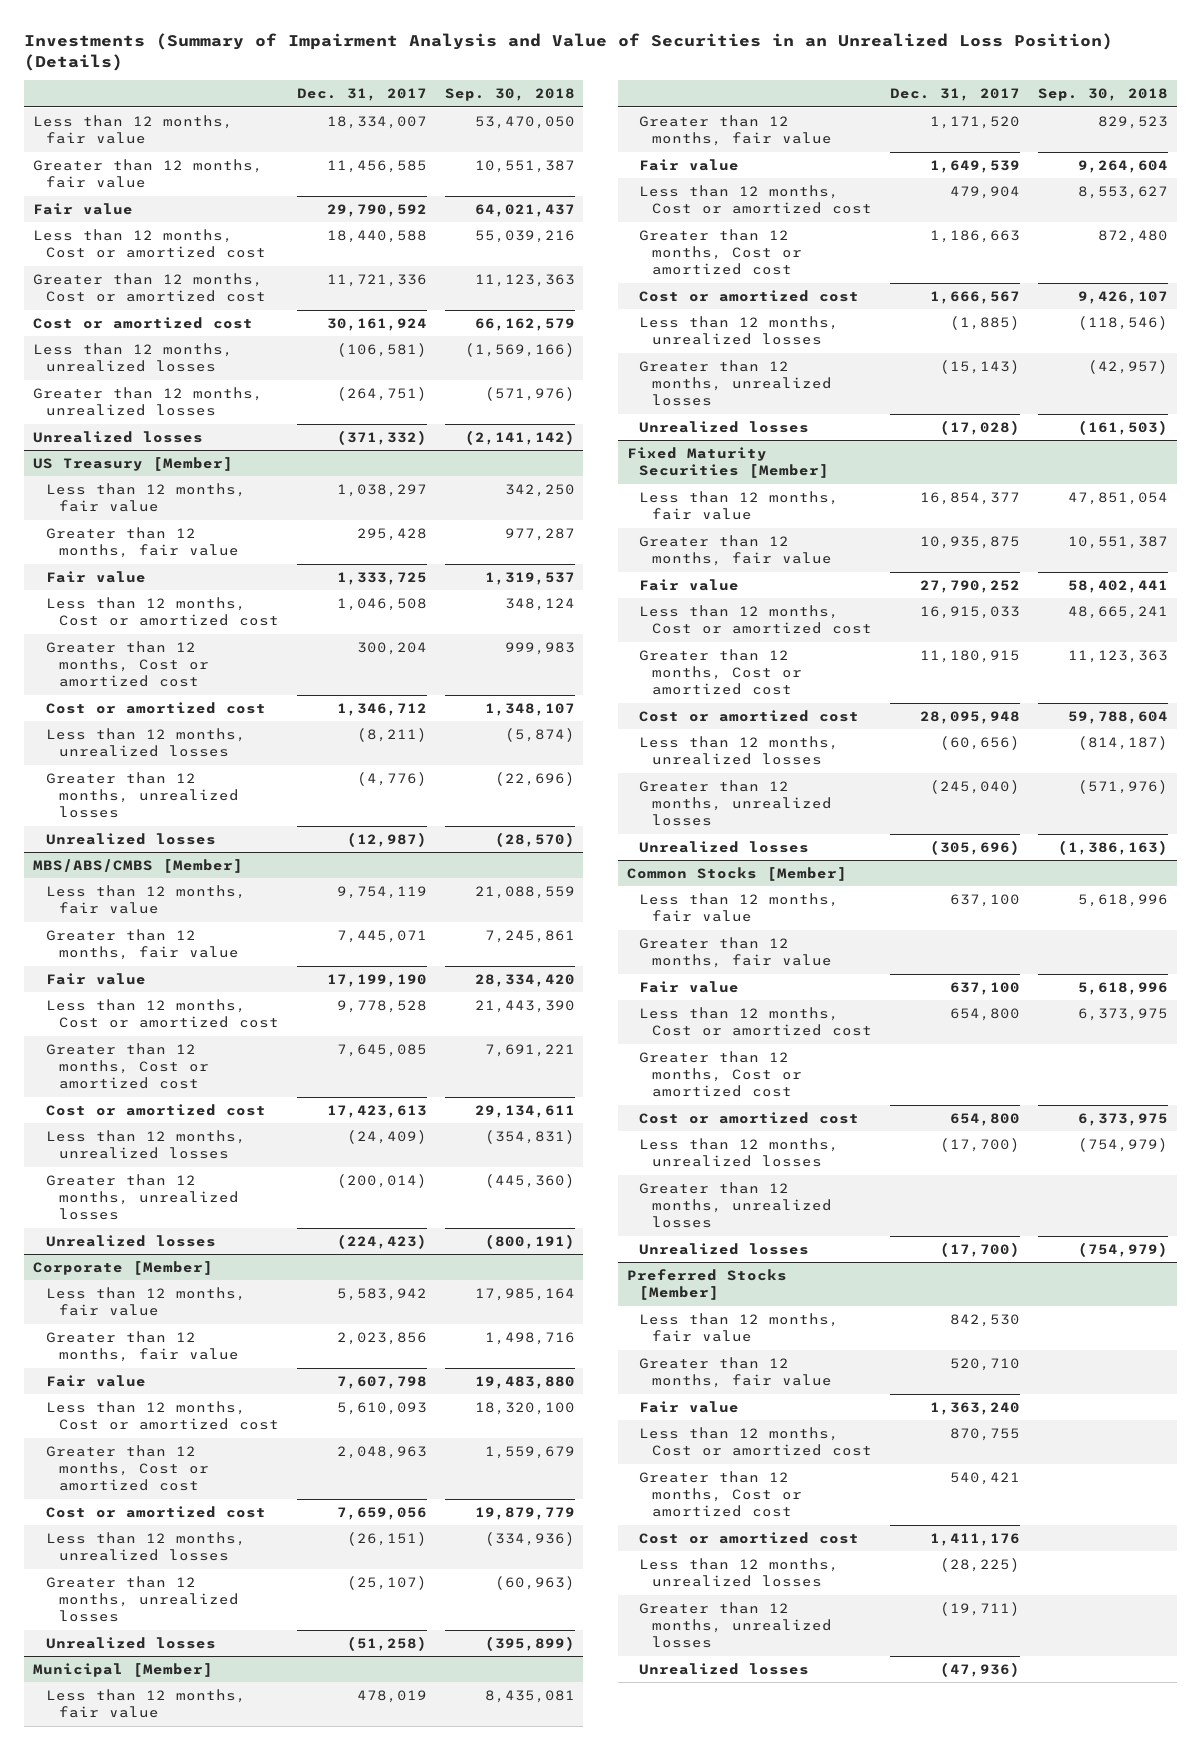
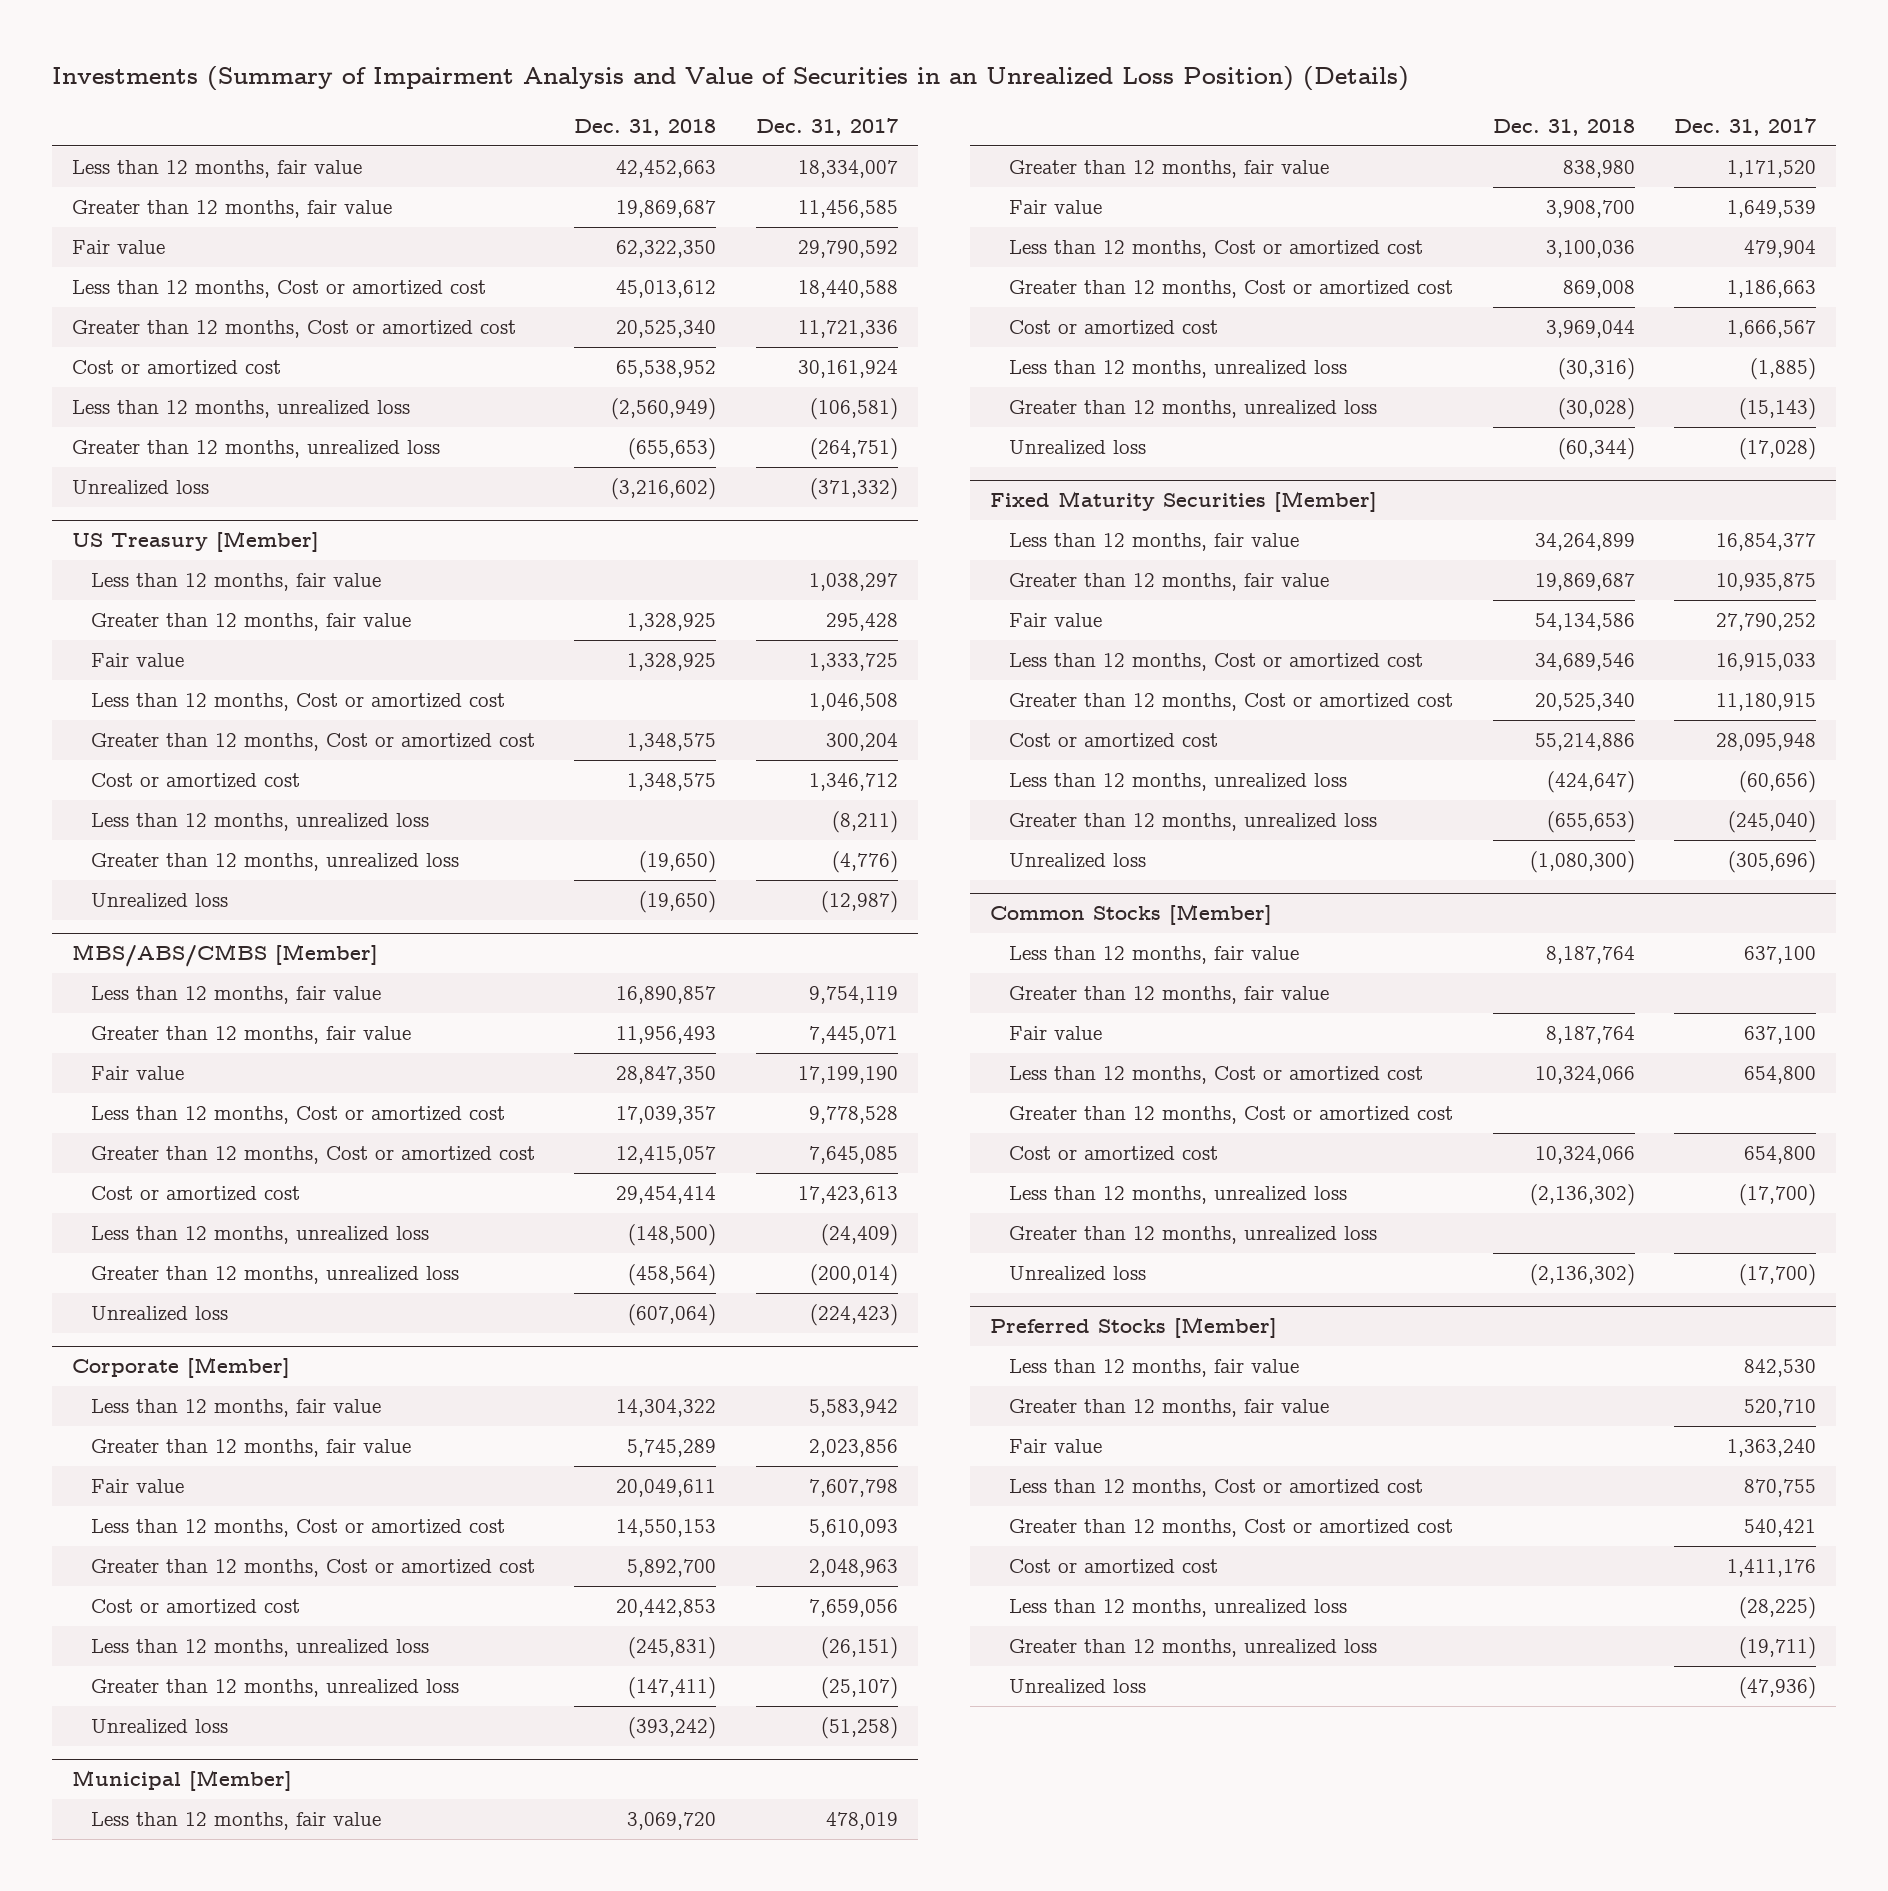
- | Dec. 31, 2017 | Sep. 30, 2018
+ | Dec. 31, 2018 | Dec. 31, 2017
- Less than 12 months, unrealized losses | (106,581) | (1,569,166)
- Greater than 12 months, unrealized losses | (264,751) | (571,976)
- Unrealized losses | (371,332) | (2,141,142)
+ Less than 12 months, unrealized loss | (2,560,949) | (106,581)
+ Greater than 12 months, unrealized loss | (655,653) | (264,751)
+ Unrealized loss | (3,216,602) | (371,332)
@ US Treasury [Member]
- Less than 12 months, unrealized losses | (8,211) | (5,874)
- Greater than 12 months, unrealized losses | (4,776) | (22,696)
- Unrealized losses | (12,987) | (28,570)
+ Less than 12 months, unrealized loss | | (8,211)
+ Greater than 12 months, unrealized loss | (19,650) | (4,776)
+ Unrealized loss | (19,650) | (12,987)
@ MBS/ABS/CMBS [Member]
- Less than 12 months, unrealized losses | (24,409) | (354,831)
- Greater than 12 months, unrealized losses | (200,014) | (445,360)
- Unrealized losses | (224,423) | (800,191)
+ Less than 12 months, unrealized loss | (148,500) | (24,409)
+ Greater than 12 months, unrealized loss | (458,564) | (200,014)
+ Unrealized loss | (607,064) | (224,423)
@ Corporate [Member]
- Less than 12 months, unrealized losses | (26,151) | (334,936)
- Greater than 12 months, unrealized losses | (25,107) | (60,963)
- Unrealized losses | (51,258) | (395,899)
+ Less than 12 months, unrealized loss | (245,831) | (26,151)
+ Greater than 12 months, unrealized loss | (147,411) | (25,107)
+ Unrealized loss | (393,242) | (51,258)
@ Municipal [Member]
- Less than 12 months, unrealized losses | (1,885) | (118,546)
- Greater than 12 months, unrealized losses | (15,143) | (42,957)
- Unrealized losses | (17,028) | (161,503)
+ Less than 12 months, unrealized loss | (30,316) | (1,885)
+ Greater than 12 months, unrealized loss | (30,028) | (15,143)
+ Unrealized loss | (60,344) | (17,028)
@ Fixed Maturity Securities [Member]
- Less than 12 months, unrealized losses | (60,656) | (814,187)
- Greater than 12 months, unrealized losses | (245,040) | (571,976)
- Unrealized losses | (305,696) | (1,386,163)
+ Less than 12 months, unrealized loss | (424,647) | (60,656)
+ Greater than 12 months, unrealized loss | (655,653) | (245,040)
+ Unrealized loss | (1,080,300) | (305,696)
@ Common Stocks [Member]
- Less than 12 months, unrealized losses | (17,700) | (754,979)
- Greater than 12 months, unrealized losses
- Unrealized losses | (17,700) | (754,979)
+ Less than 12 months, unrealized loss | (2,136,302) | (17,700)
+ Greater than 12 months, unrealized loss
+ Unrealized loss | (2,136,302) | (17,700)
@ Preferred Stocks [Member]
- Less than 12 months, unrealized losses | (28,225) |
- Greater than 12 months, unrealized losses | (19,711) |
- Unrealized losses | (47,936) |
+ Less than 12 months, unrealized loss | | (28,225)
+ Greater than 12 months, unrealized loss | | (19,711)
+ Unrealized loss | | (47,936)

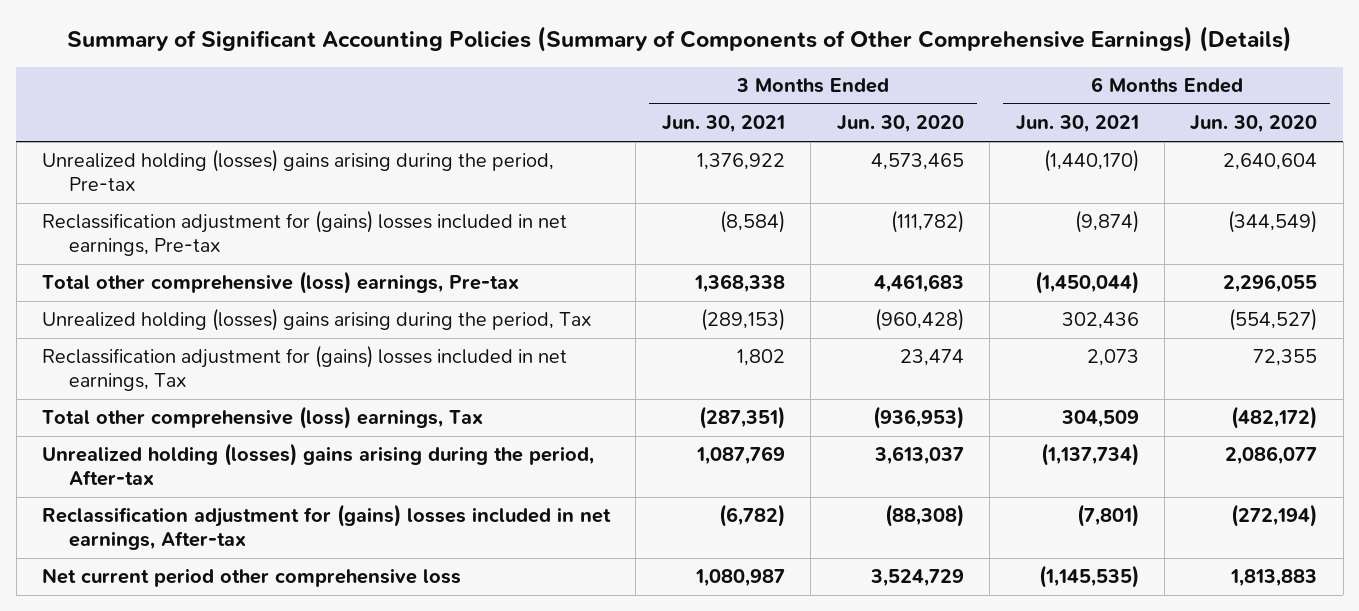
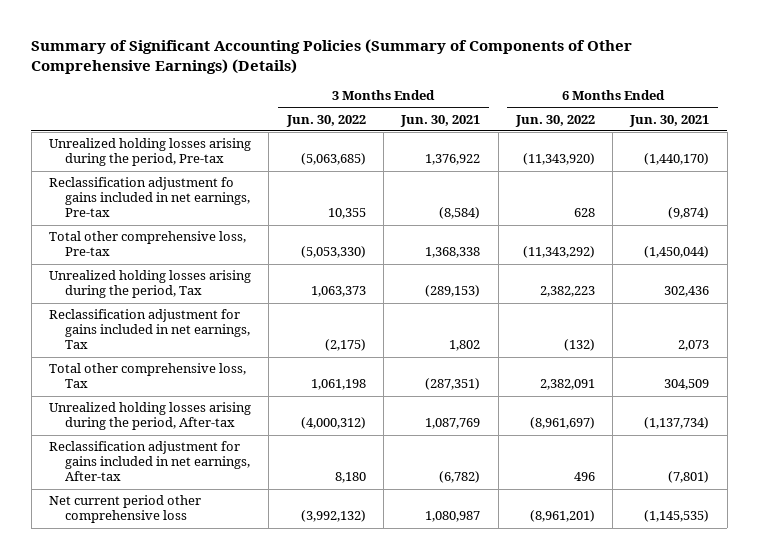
- | 3 Months Ended Jun. 30, 2021 | 3 Months Ended Jun. 30, 2020 | 6 Months Ended Jun. 30, 2021 | 6 Months Ended Jun. 30, 2020
+ | 3 Months Ended Jun. 30, 2022 | 3 Months Ended Jun. 30, 2021 | 6 Months Ended Jun. 30, 2022 | 6 Months Ended Jun. 30, 2021
- Unrealized holding (losses) gains arising during the period, Pre-tax | 1,376,922 | 4,573,465 | (1,440,170) | 2,640,604
- Reclassification adjustment for (gains) losses included in net earnings, Pre-tax | (8,584) | (111,782) | (9,874) | (344,549)
- Total other comprehensive (loss) earnings, Pre-tax | 1,368,338 | 4,461,683 | (1,450,044) | 2,296,055
- Unrealized holding (losses) gains arising during the period, Tax | (289,153) | (960,428) | 302,436 | (554,527)
- Reclassification adjustment for (gains) losses included in net earnings, Tax | 1,802 | 23,474 | 2,073 | 72,355
- Total other comprehensive (loss) earnings, Tax | (287,351) | (936,953) | 304,509 | (482,172)
- Unrealized holding (losses) gains arising during the period, After-tax | 1,087,769 | 3,613,037 | (1,137,734) | 2,086,077
- Reclassification adjustment for (gains) losses included in net earnings, After-tax | (6,782) | (88,308) | (7,801) | (272,194)
+ Unrealized holding losses arising during the period, Pre-tax | (5,063,685) | 1,376,922 | (11,343,920) | (1,440,170)
+ Reclassification adjustment fo gains included in net earnings, Pre-tax | 10,355 | (8,584) | 628 | (9,874)
+ Total other comprehensive loss, Pre-tax | (5,053,330) | 1,368,338 | (11,343,292) | (1,450,044)
+ Unrealized holding losses arising during the period, Tax | 1,063,373 | (289,153) | 2,382,223 | 302,436
+ Reclassification adjustment for gains included in net earnings, Tax | (2,175) | 1,802 | (132) | 2,073
+ Total other comprehensive loss, Tax | 1,061,198 | (287,351) | 2,382,091 | 304,509
+ Unrealized holding losses arising during the period, After-tax | (4,000,312) | 1,087,769 | (8,961,697) | (1,137,734)
+ Reclassification adjustment for gains included in net earnings, After-tax | 8,180 | (6,782) | 496 | (7,801)

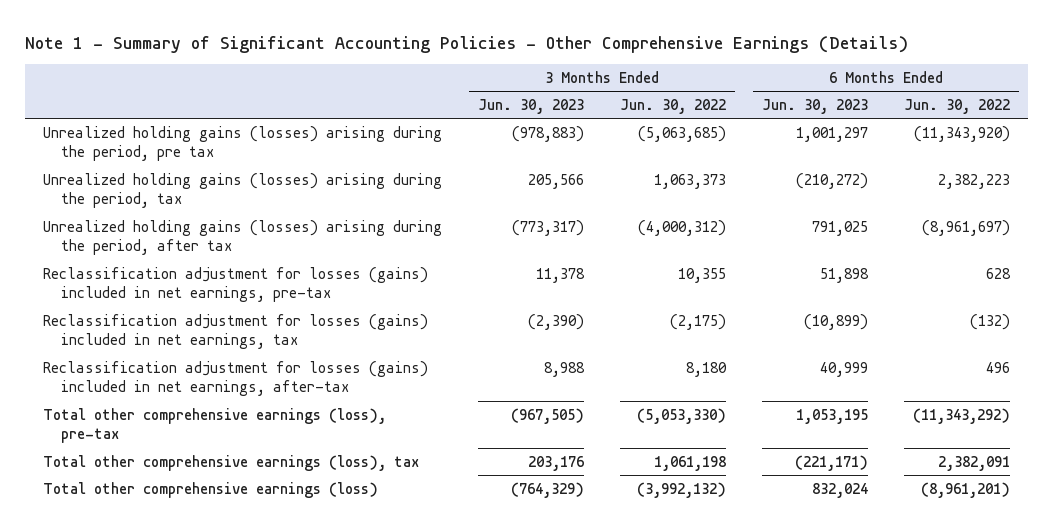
- Summary of Significant Accounting Policies (Summary of Components of Other Comprehensive Earnings) (Details)
+ Note 1 - Summary of Significant Accounting Policies - Other Comprehensive Earnings (Details)
- | 3 Months Ended Jun. 30, 2022 | 3 Months Ended Jun. 30, 2021 | 6 Months Ended Jun. 30, 2022 | 6 Months Ended Jun. 30, 2021
+ | 3 Months Ended Jun. 30, 2023 | 3 Months Ended Jun. 30, 2022 | 6 Months Ended Jun. 30, 2023 | 6 Months Ended Jun. 30, 2022
- Unrealized holding losses arising during the period, Pre-tax | (5,063,685) | 1,376,922 | (11,343,920) | (1,440,170)
- Reclassification adjustment fo gains included in net earnings, Pre-tax | 10,355 | (8,584) | 628 | (9,874)
- Total other comprehensive loss, Pre-tax | (5,053,330) | 1,368,338 | (11,343,292) | (1,450,044)
- Unrealized holding losses arising during the period, Tax | 1,063,373 | (289,153) | 2,382,223 | 302,436
- Reclassification adjustment for gains included in net earnings, Tax | (2,175) | 1,802 | (132) | 2,073
- Total other comprehensive loss, Tax | 1,061,198 | (287,351) | 2,382,091 | 304,509
- Unrealized holding losses arising during the period, After-tax | (4,000,312) | 1,087,769 | (8,961,697) | (1,137,734)
- Reclassification adjustment for gains included in net earnings, After-tax | 8,180 | (6,782) | 496 | (7,801)
- Net current period other comprehensive loss | (3,992,132) | 1,080,987 | (8,961,201) | (1,145,535)
+ Unrealized holding gains (losses) arising during the period, pre tax | (978,883) | (5,063,685) | 1,001,297 | (11,343,920)
+ Unrealized holding gains (losses) arising during the period, tax | 205,566 | 1,063,373 | (210,272) | 2,382,223
+ Unrealized holding gains (losses) arising during the period, after tax | (773,317) | (4,000,312) | 791,025 | (8,961,697)
+ Reclassification adjustment for losses (gains) included in net earnings, pre-tax | 11,378 | 10,355 | 51,898 | 628
+ Reclassification adjustment for losses (gains) included in net earnings, tax | (2,390) | (2,175) | (10,899) | (132)
+ Reclassification adjustment for losses (gains) included in net earnings, after-tax | 8,988 | 8,180 | 40,999 | 496
+ Total other comprehensive earnings (loss), pre-tax | (967,505) | (5,053,330) | 1,053,195 | (11,343,292)
+ Total other comprehensive earnings (loss), tax | 203,176 | 1,061,198 | (221,171) | 2,382,091
+ Total other comprehensive earnings (loss) | (764,329) | (3,992,132) | 832,024 | (8,961,201)

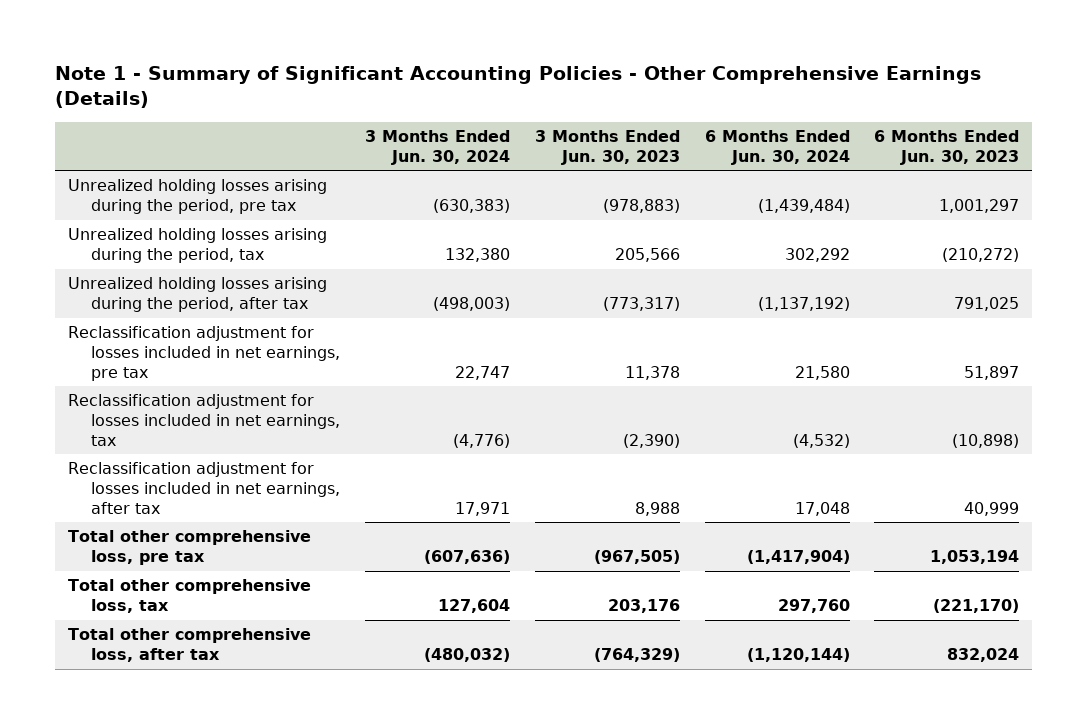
- | 3 Months Ended Jun. 30, 2023 | 3 Months Ended Jun. 30, 2022 | 6 Months Ended Jun. 30, 2023 | 6 Months Ended Jun. 30, 2022
+ | 3 Months Ended Jun. 30, 2024 | 3 Months Ended Jun. 30, 2023 | 6 Months Ended Jun. 30, 2024 | 6 Months Ended Jun. 30, 2023
- Unrealized holding gains (losses) arising during the period, pre tax | (978,883) | (5,063,685) | 1,001,297 | (11,343,920)
- Unrealized holding gains (losses) arising during the period, tax | 205,566 | 1,063,373 | (210,272) | 2,382,223
- Unrealized holding gains (losses) arising during the period, after tax | (773,317) | (4,000,312) | 791,025 | (8,961,697)
- Reclassification adjustment for losses (gains) included in net earnings, pre-tax | 11,378 | 10,355 | 51,898 | 628
- Reclassification adjustment for losses (gains) included in net earnings, tax | (2,390) | (2,175) | (10,899) | (132)
- Reclassification adjustment for losses (gains) included in net earnings, after-tax | 8,988 | 8,180 | 40,999 | 496
- Total other comprehensive earnings (loss), pre-tax | (967,505) | (5,053,330) | 1,053,195 | (11,343,292)
- Total other comprehensive earnings (loss), tax | 203,176 | 1,061,198 | (221,171) | 2,382,091
- Total other comprehensive earnings (loss) | (764,329) | (3,992,132) | 832,024 | (8,961,201)
+ Unrealized holding losses arising during the period, pre tax | (630,383) | (978,883) | (1,439,484) | 1,001,297
+ Unrealized holding losses arising during the period, tax | 132,380 | 205,566 | 302,292 | (210,272)
+ Unrealized holding losses arising during the period, after tax | (498,003) | (773,317) | (1,137,192) | 791,025
+ Reclassification adjustment for losses included in net earnings, pre tax | 22,747 | 11,378 | 21,580 | 51,897
+ Reclassification adjustment for losses included in net earnings, tax | (4,776) | (2,390) | (4,532) | (10,898)
+ Reclassification adjustment for losses included in net earnings, after tax | 17,971 | 8,988 | 17,048 | 40,999
+ Total other comprehensive loss, pre tax | (607,636) | (967,505) | (1,417,904) | 1,053,194
+ Total other comprehensive loss, tax | 127,604 | 203,176 | 297,760 | (221,170)
+ Total other comprehensive loss, after tax | (480,032) | (764,329) | (1,120,144) | 832,024

